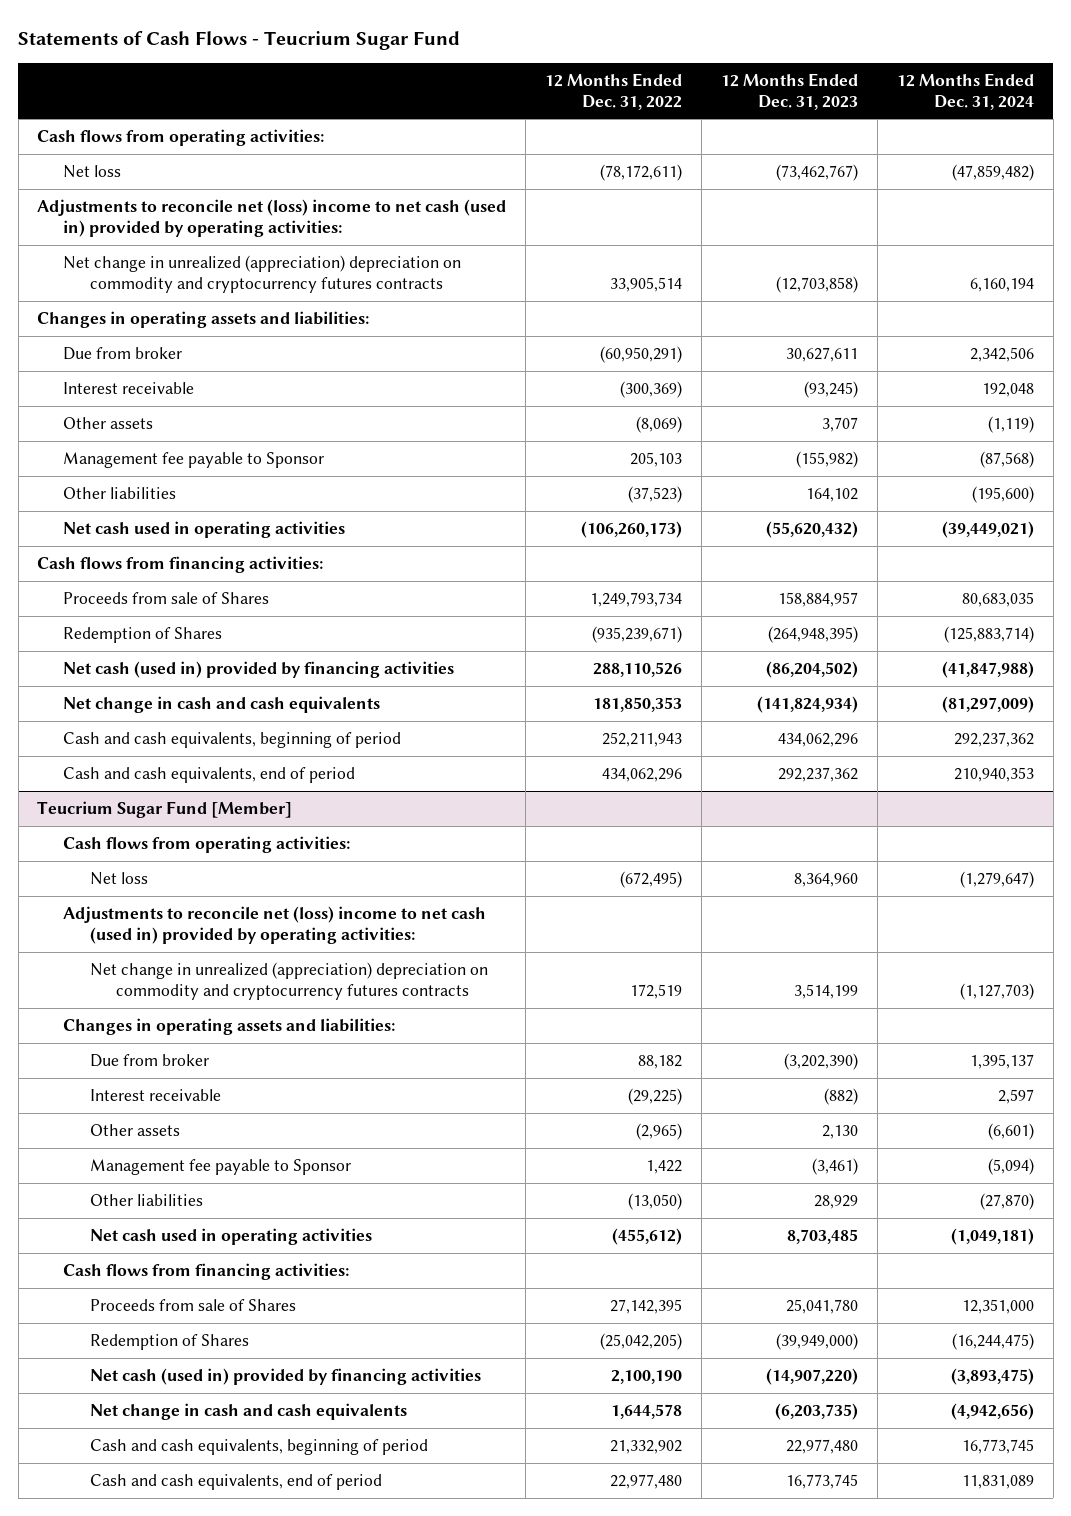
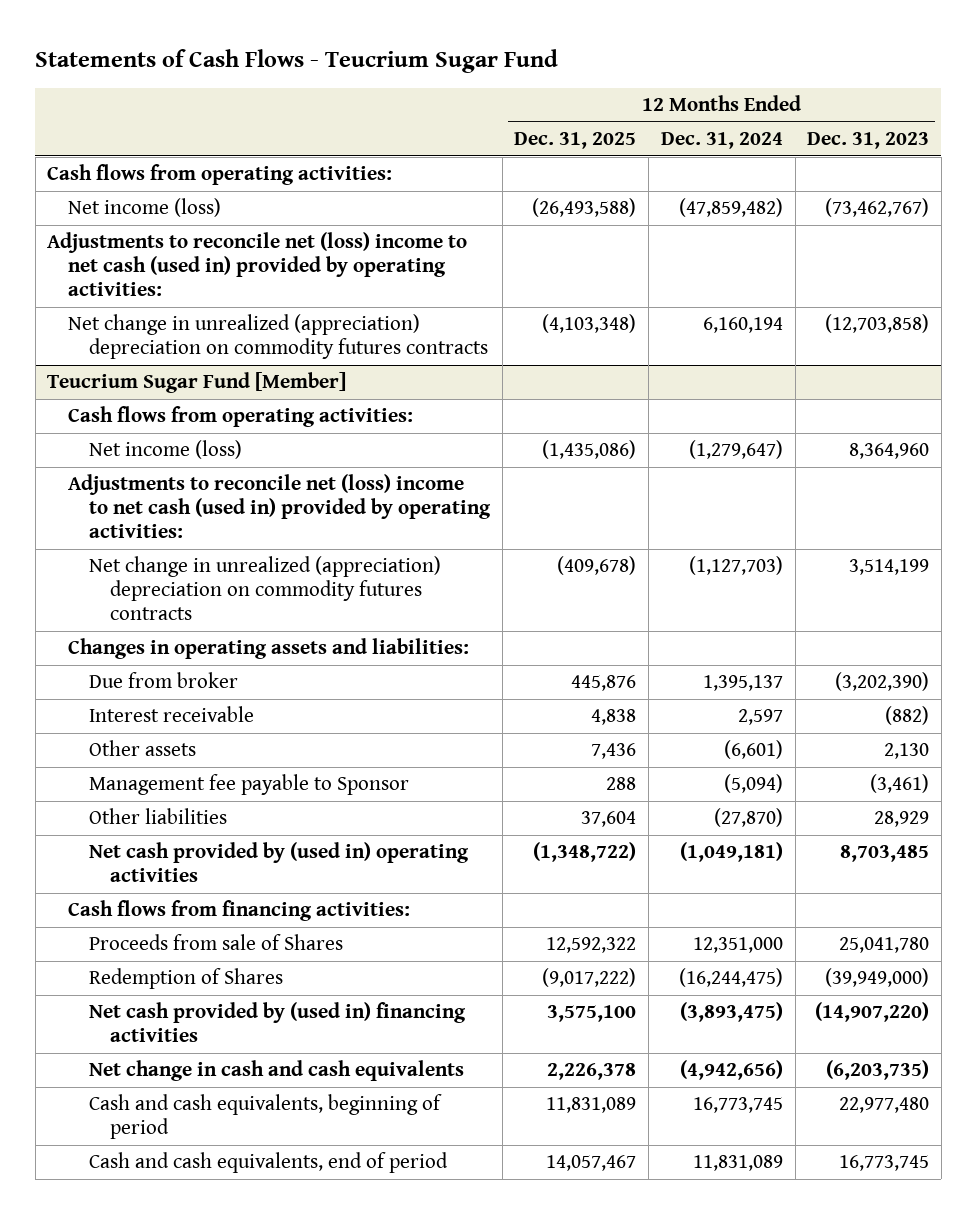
- | 12 Months Ended Dec. 31, 2022 | 12 Months Ended Dec. 31, 2023 | 12 Months Ended Dec. 31, 2024
+ | 12 Months Ended Dec. 31, 2025 | 12 Months Ended Dec. 31, 2024 | 12 Months Ended Dec. 31, 2023
- Net loss | (78,172,611) | (73,462,767) | (47,859,482)
+ Net income (loss) | (26,493,588) | (47,859,482) | (73,462,767)
- Net change in unrealized (appreciation) depreciation on commodity and cryptocurrency futures contracts | 33,905,514 | (12,703,858) | 6,160,194
- Changes in operating assets and liabilities:
- Due from broker | (60,950,291) | 30,627,611 | 2,342,506
- Interest receivable | (300,369) | (93,245) | 192,048
- Other assets | (8,069) | 3,707 | (1,119)
- Management fee payable to Sponsor | 205,103 | (155,982) | (87,568)
- Other liabilities | (37,523) | 164,102 | (195,600)
- Net cash used in operating activities | (106,260,173) | (55,620,432) | (39,449,021)
- Cash flows from financing activities:
- Proceeds from sale of Shares | 1,249,793,734 | 158,884,957 | 80,683,035
- Redemption of Shares | (935,239,671) | (264,948,395) | (125,883,714)
- Net cash (used in) provided by financing activities | 288,110,526 | (86,204,502) | (41,847,988)
- Net change in cash and cash equivalents | 181,850,353 | (141,824,934) | (81,297,009)
- Cash and cash equivalents, beginning of period | 252,211,943 | 434,062,296 | 292,237,362
- Cash and cash equivalents, end of period | 434,062,296 | 292,237,362 | 210,940,353
+ Net change in unrealized (appreciation) depreciation on commodity futures contracts | (4,103,348) | 6,160,194 | (12,703,858)
@ Teucrium Sugar Fund [Member]
- Net loss | (672,495) | 8,364,960 | (1,279,647)
+ Net income (loss) | (1,435,086) | (1,279,647) | 8,364,960
- Net change in unrealized (appreciation) depreciation on commodity and cryptocurrency futures contracts | 172,519 | 3,514,199 | (1,127,703)
+ Net change in unrealized (appreciation) depreciation on commodity futures contracts | (409,678) | (1,127,703) | 3,514,199
- Net cash used in operating activities | (455,612) | 8,703,485 | (1,049,181)
+ Net cash provided by (used in) operating activities | (1,348,722) | (1,049,181) | 8,703,485
- Net cash (used in) provided by financing activities | 2,100,190 | (14,907,220) | (3,893,475)
+ Net cash provided by (used in) financing activities | 3,575,100 | (3,893,475) | (14,907,220)

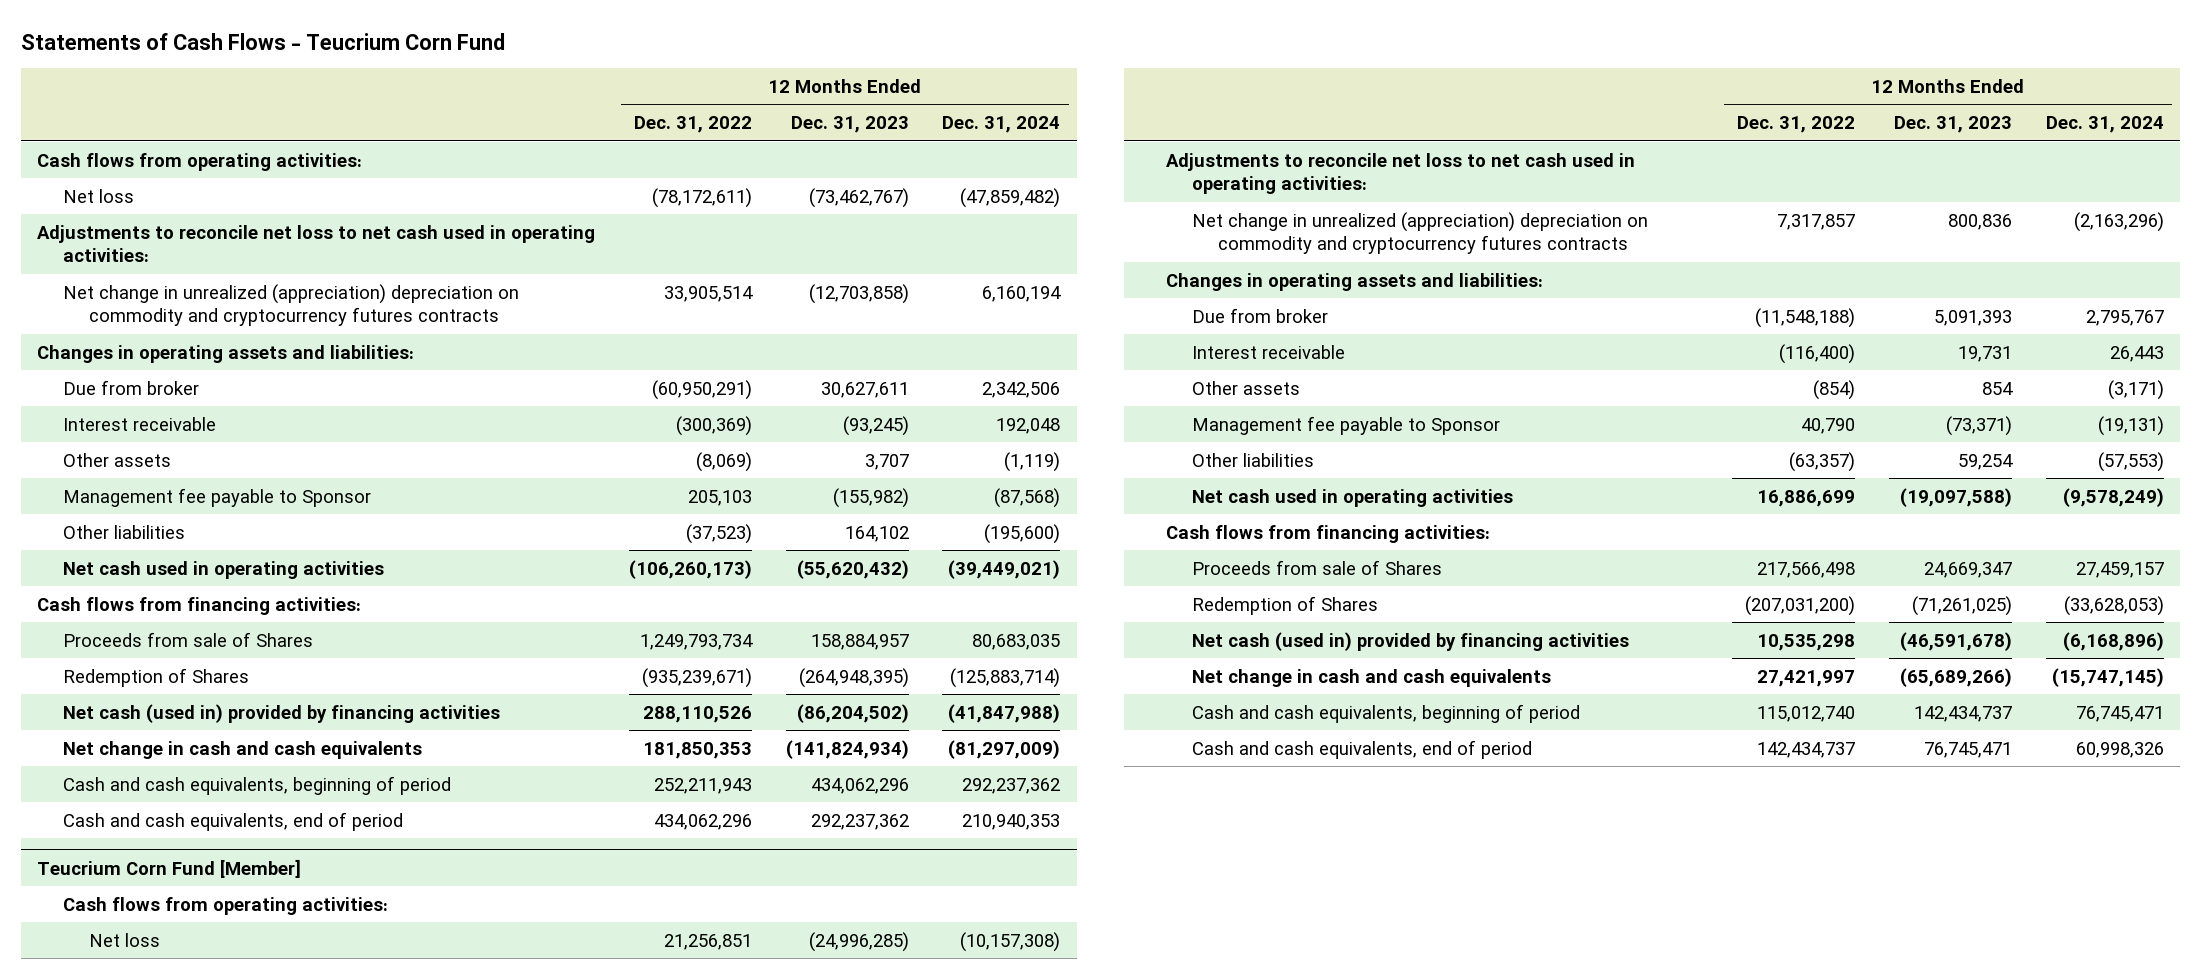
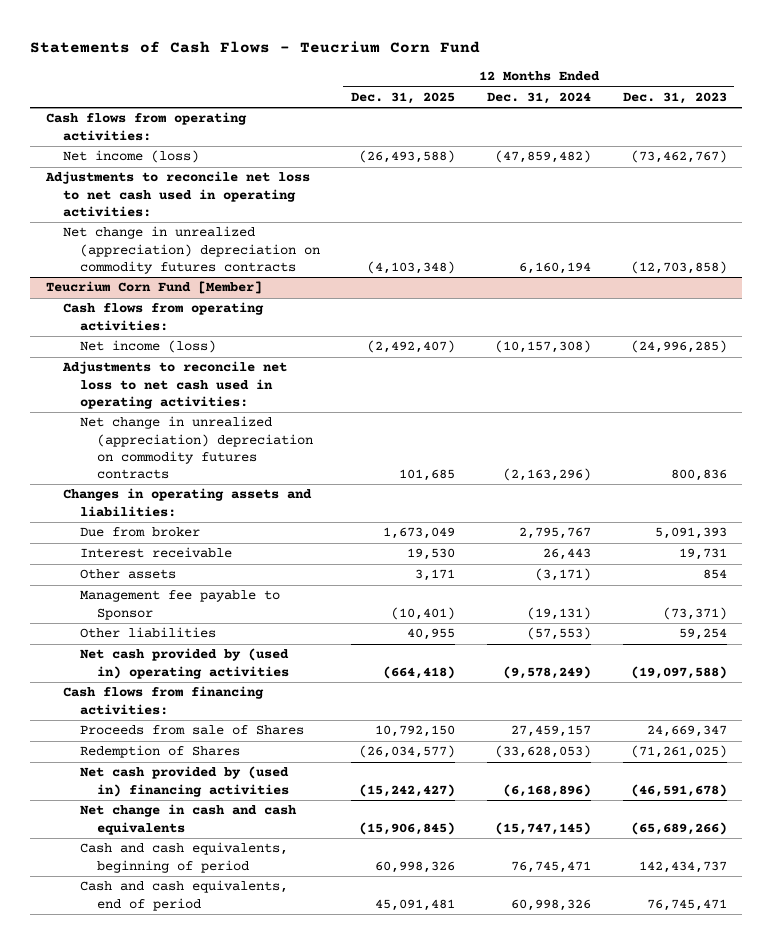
- | 12 Months Ended Dec. 31, 2022 | 12 Months Ended Dec. 31, 2023 | 12 Months Ended Dec. 31, 2024
+ | 12 Months Ended Dec. 31, 2025 | 12 Months Ended Dec. 31, 2024 | 12 Months Ended Dec. 31, 2023
- Net loss | (78,172,611) | (73,462,767) | (47,859,482)
+ Net income (loss) | (26,493,588) | (47,859,482) | (73,462,767)
- Net change in unrealized (appreciation) depreciation on commodity and cryptocurrency futures contracts | 33,905,514 | (12,703,858) | 6,160,194
- Changes in operating assets and liabilities:
- Due from broker | (60,950,291) | 30,627,611 | 2,342,506
- Interest receivable | (300,369) | (93,245) | 192,048
- Other assets | (8,069) | 3,707 | (1,119)
- Management fee payable to Sponsor | 205,103 | (155,982) | (87,568)
- Other liabilities | (37,523) | 164,102 | (195,600)
- Net cash used in operating activities | (106,260,173) | (55,620,432) | (39,449,021)
- Cash flows from financing activities:
- Proceeds from sale of Shares | 1,249,793,734 | 158,884,957 | 80,683,035
- Redemption of Shares | (935,239,671) | (264,948,395) | (125,883,714)
- Net cash (used in) provided by financing activities | 288,110,526 | (86,204,502) | (41,847,988)
- Net change in cash and cash equivalents | 181,850,353 | (141,824,934) | (81,297,009)
- Cash and cash equivalents, beginning of period | 252,211,943 | 434,062,296 | 292,237,362
- Cash and cash equivalents, end of period | 434,062,296 | 292,237,362 | 210,940,353
+ Net change in unrealized (appreciation) depreciation on commodity futures contracts | (4,103,348) | 6,160,194 | (12,703,858)
@ Teucrium Corn Fund [Member]
- Net loss | 21,256,851 | (24,996,285) | (10,157,308)
+ Net income (loss) | (2,492,407) | (10,157,308) | (24,996,285)
- Net change in unrealized (appreciation) depreciation on commodity and cryptocurrency futures contracts | 7,317,857 | 800,836 | (2,163,296)
+ Net change in unrealized (appreciation) depreciation on commodity futures contracts | 101,685 | (2,163,296) | 800,836
- Net cash used in operating activities | 16,886,699 | (19,097,588) | (9,578,249)
+ Net cash provided by (used in) operating activities | (664,418) | (9,578,249) | (19,097,588)
- Net cash (used in) provided by financing activities | 10,535,298 | (46,591,678) | (6,168,896)
+ Net cash provided by (used in) financing activities | (15,242,427) | (6,168,896) | (46,591,678)

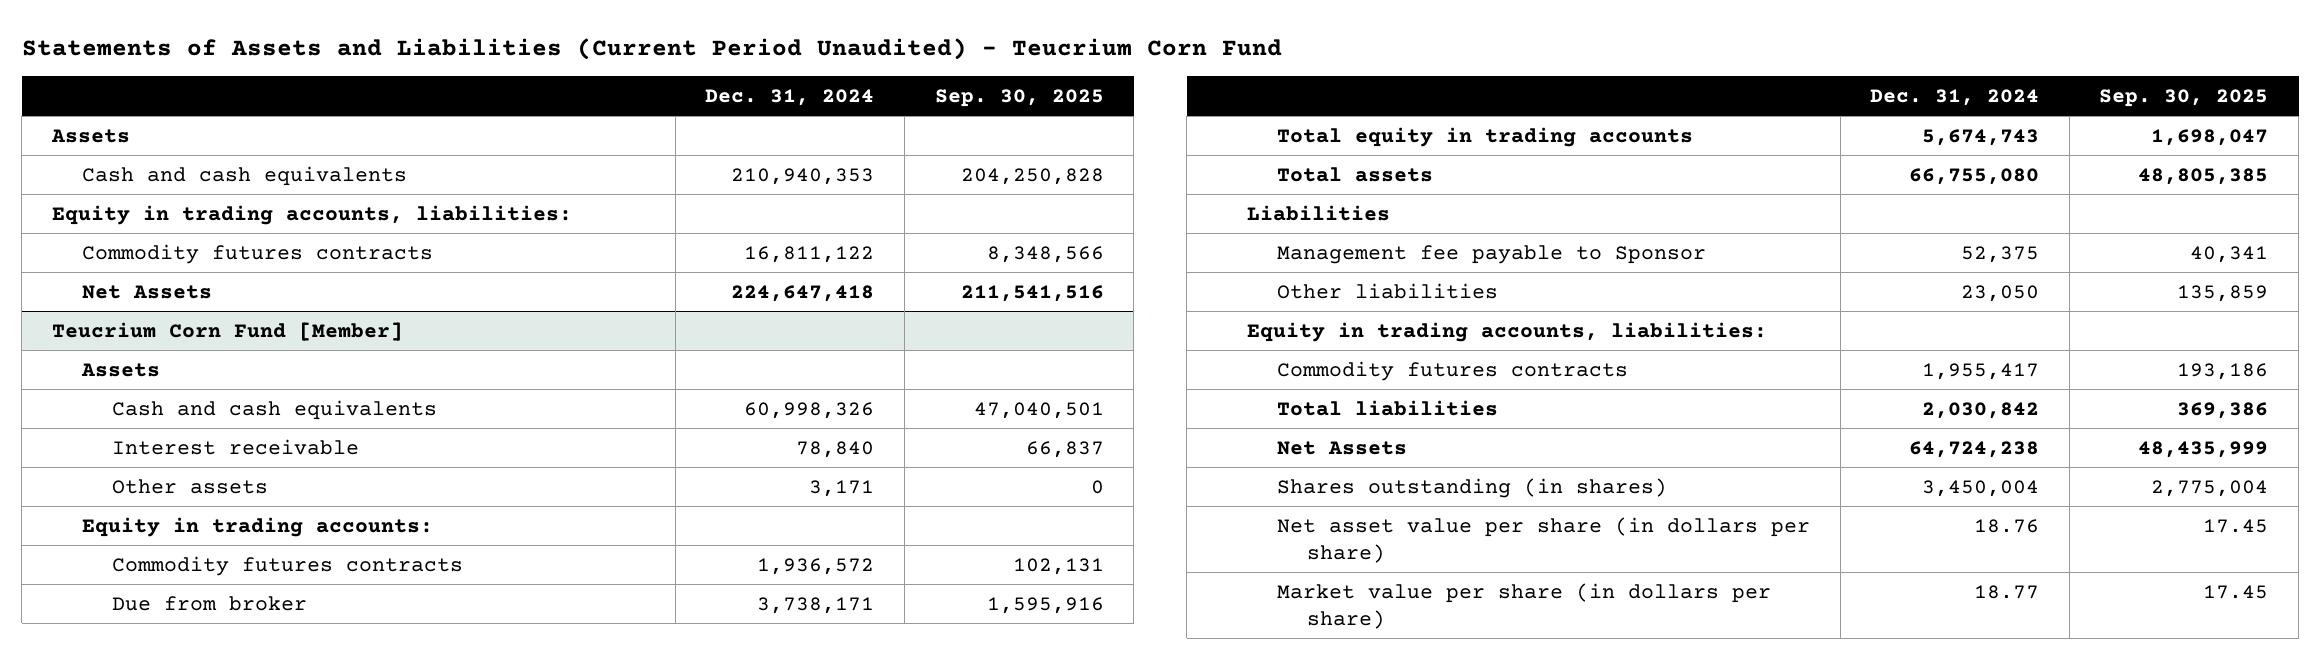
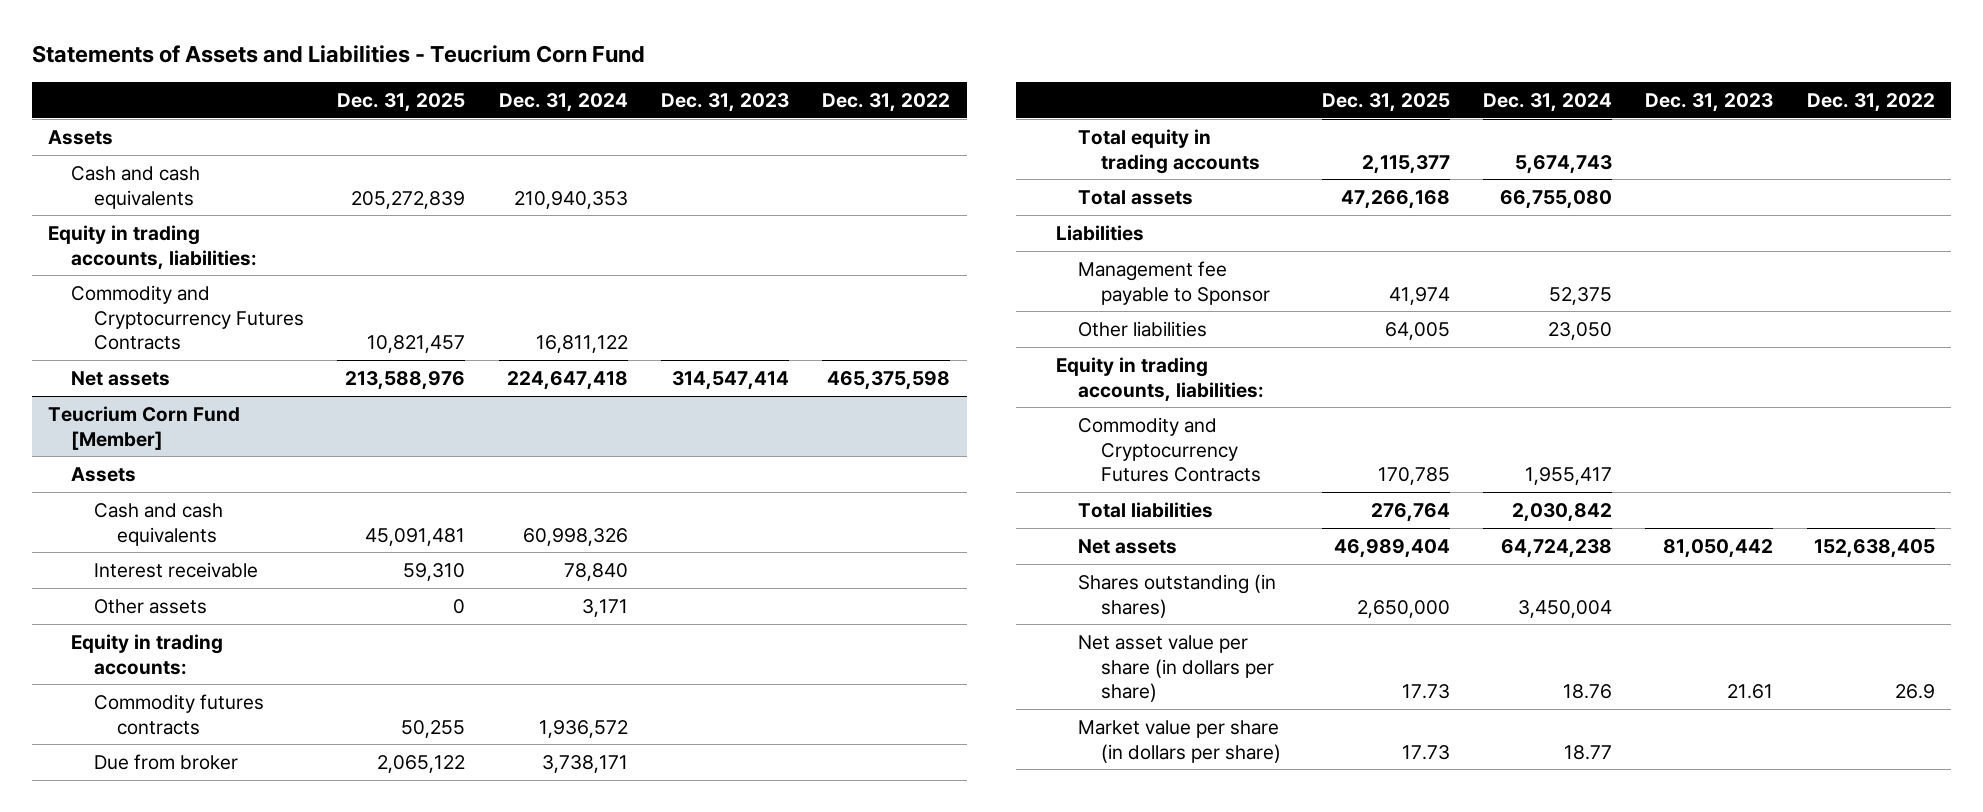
- Statements of Assets and Liabilities (Current Period Unaudited) - Teucrium Corn Fund
+ Statements of Assets and Liabilities - Teucrium Corn Fund
- | Dec. 31, 2024 | Sep. 30, 2025
+ | Dec. 31, 2025 | Dec. 31, 2024 | Dec. 31, 2023 | Dec. 31, 2022
- Commodity futures contracts | 16,811,122 | 8,348,566
- Net Assets | 224,647,418 | 211,541,516
+ Commodity and Cryptocurrency Futures Contracts | 10,821,457 | 16,811,122 | |
+ Net assets | 213,588,976 | 224,647,418 | 314,547,414 | 465,375,598
@ Teucrium Corn Fund [Member]
- Commodity futures contracts | 1,955,417 | 193,186
+ Commodity and Cryptocurrency Futures Contracts | 170,785 | 1,955,417 | |
- Net Assets | 64,724,238 | 48,435,999
+ Net assets | 46,989,404 | 64,724,238 | 81,050,442 | 152,638,405

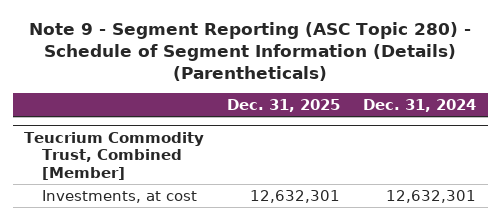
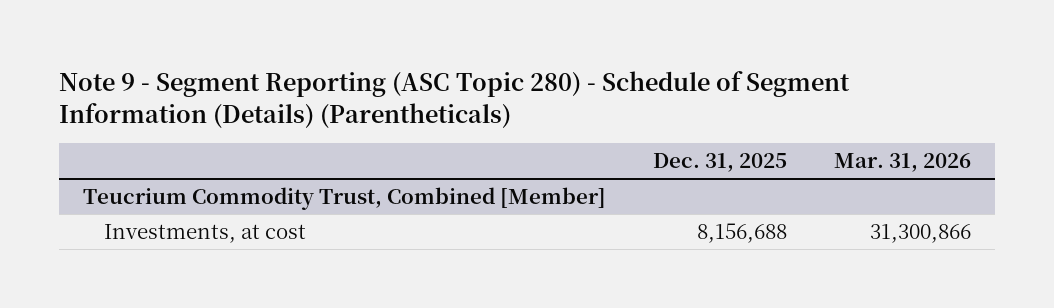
- | Dec. 31, 2025 | Dec. 31, 2024
+ | Dec. 31, 2025 | Mar. 31, 2026
@ Teucrium Commodity Trust, Combined [Member]
- Investments, at cost | 12,632,301 | 12,632,301
+ Investments, at cost | 8,156,688 | 31,300,866

